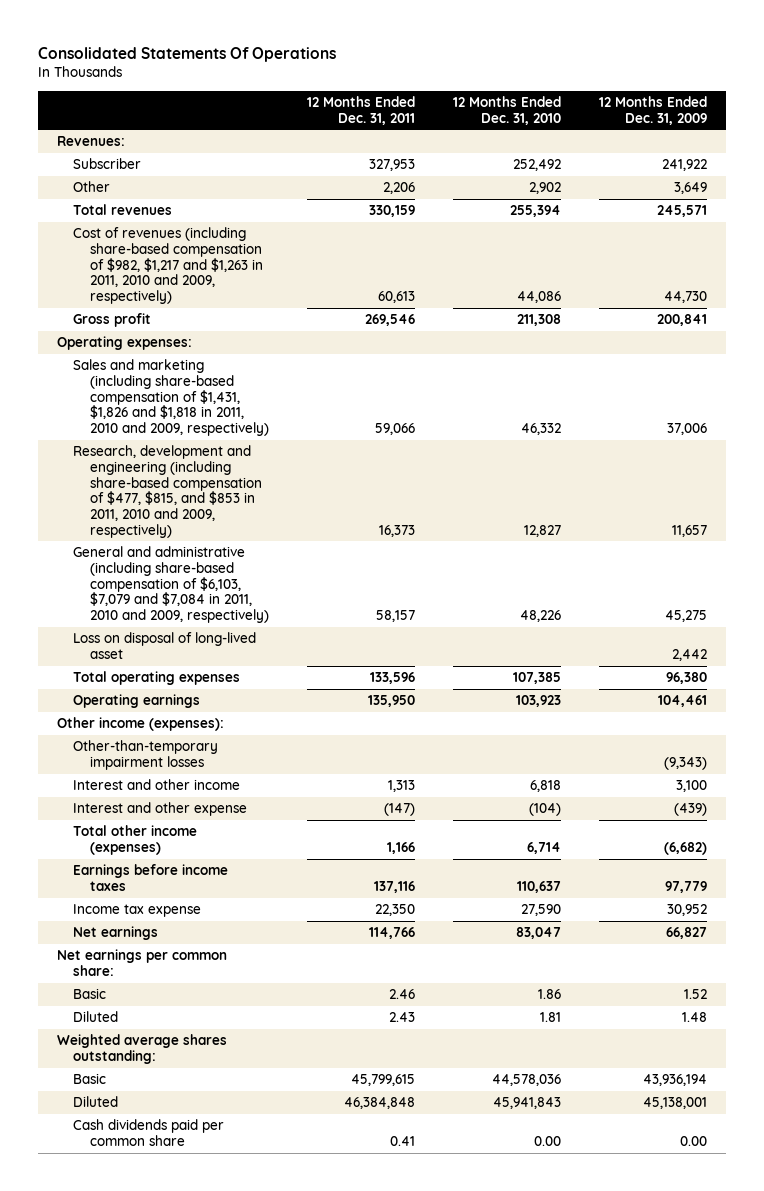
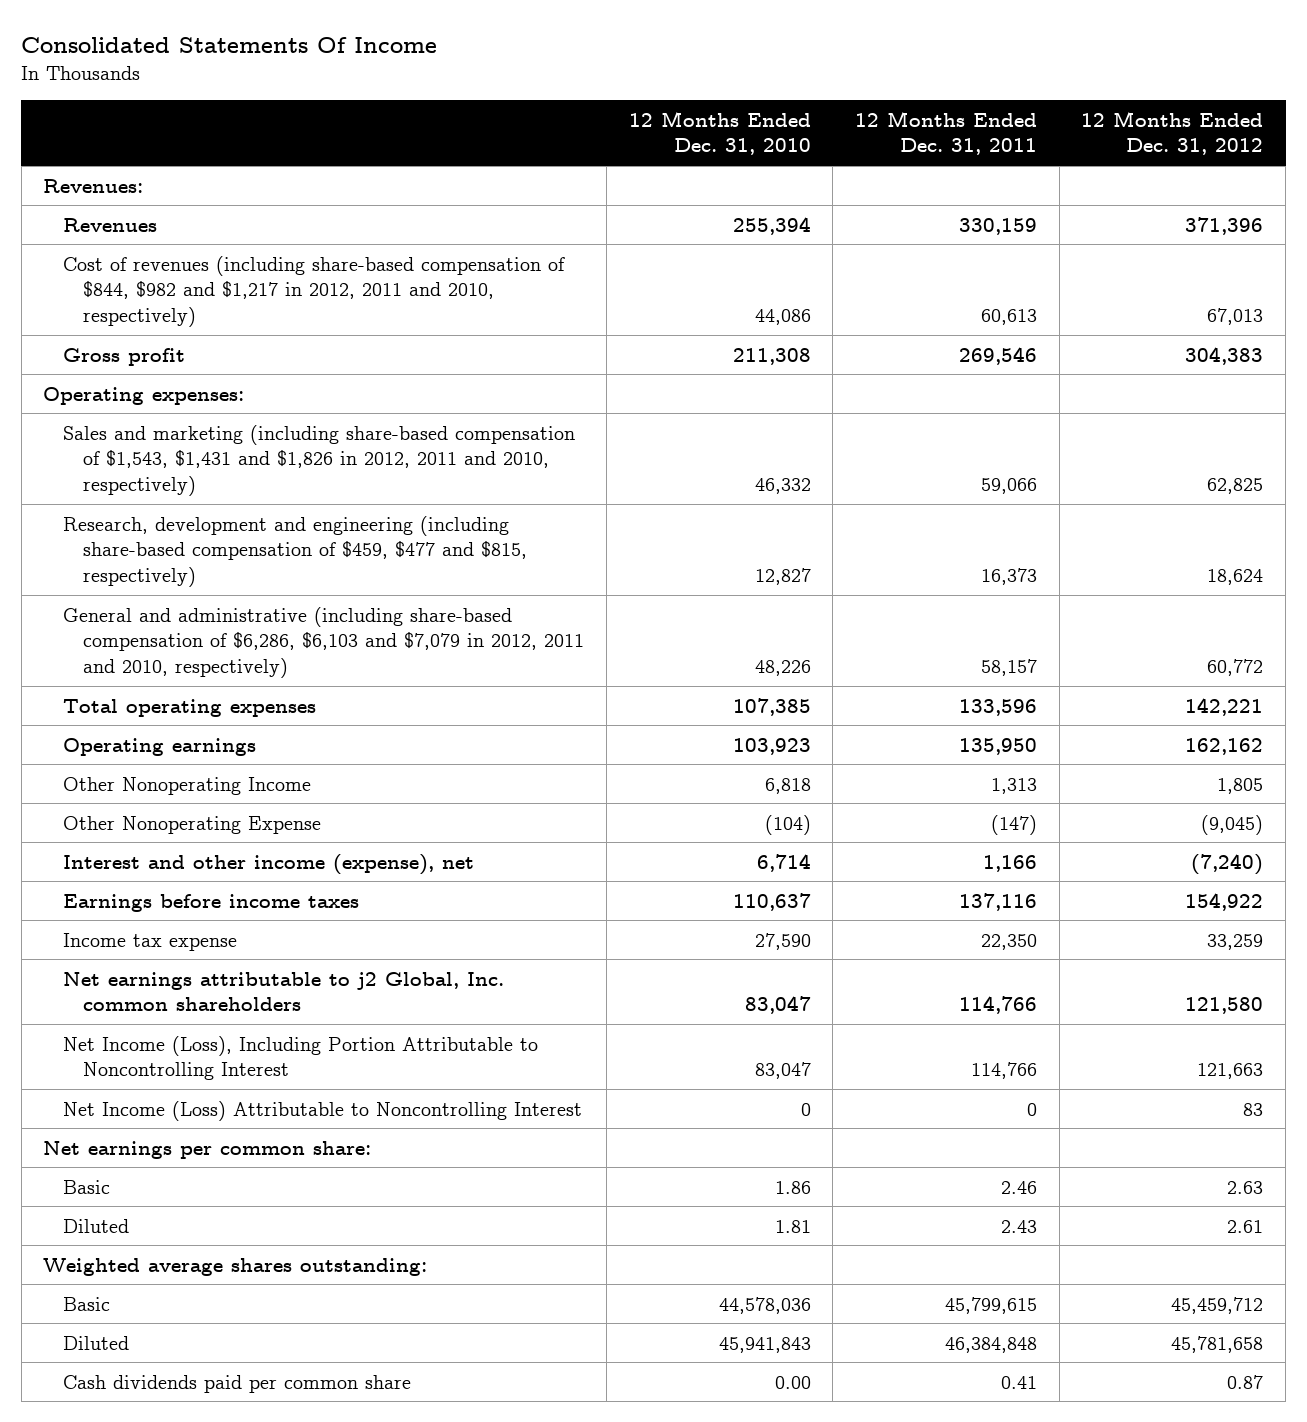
- Consolidated Statements Of Operations
+ Consolidated Statements Of Income
- | 12 Months Ended Dec. 31, 2011 | 12 Months Ended Dec. 31, 2010 | 12 Months Ended Dec. 31, 2009
+ | 12 Months Ended Dec. 31, 2010 | 12 Months Ended Dec. 31, 2011 | 12 Months Ended Dec. 31, 2012
- Subscriber | 327,953 | 252,492 | 241,922
- Other | 2,206 | 2,902 | 3,649
- Total revenues | 330,159 | 255,394 | 245,571
- Cost of revenues (including share-based compensation of $982, $1,217 and $1,263 in 2011, 2010 and 2009, respectively) | 60,613 | 44,086 | 44,730
+ Revenues | 255,394 | 330,159 | 371,396
+ Cost of revenues (including share-based compensation of $844, $982 and $1,217 in 2012, 2011 and 2010, respectively) | 44,086 | 60,613 | 67,013
- Sales and marketing (including share-based compensation of $1,431, $1,826 and $1,818 in 2011, 2010 and 2009, respectively) | 59,066 | 46,332 | 37,006
- Research, development and engineering (including share-based compensation of $477, $815, and $853 in 2011, 2010 and 2009, respectively) | 16,373 | 12,827 | 11,657
- General and administrative (including share-based compensation of $6,103, $7,079 and $7,084 in 2011, 2010 and 2009, respectively) | 58,157 | 48,226 | 45,275
- Loss on disposal of long-lived asset | | | 2,442
+ Sales and marketing (including share-based compensation of $1,543, $1,431 and $1,826 in 2012, 2011 and 2010, respectively) | 46,332 | 59,066 | 62,825
+ Research, development and engineering (including share-based compensation of $459, $477 and $815, respectively) | 12,827 | 16,373 | 18,624
+ General and administrative (including share-based compensation of $6,286, $6,103 and $7,079 in 2012, 2011 and 2010, respectively) | 48,226 | 58,157 | 60,772
- Other income (expenses):
- Other-than-temporary impairment losses | | | (9,343)
- Interest and other income | 1,313 | 6,818 | 3,100
- Interest and other expense | (147) | (104) | (439)
- Total other income (expenses) | 1,166 | 6,714 | (6,682)
+ Other Nonoperating Income | 6,818 | 1,313 | 1,805
+ Other Nonoperating Expense | (104) | (147) | (9,045)
+ Interest and other income (expense), net | 6,714 | 1,166 | (7,240)
- Net earnings | 114,766 | 83,047 | 66,827
+ Net earnings attributable to j2 Global, Inc. common shareholders | 83,047 | 114,766 | 121,580
+ Net Income (Loss), Including Portion Attributable to Noncontrolling Interest | 83,047 | 114,766 | 121,663
+ Net Income (Loss) Attributable to Noncontrolling Interest | 0 | 0 | 83

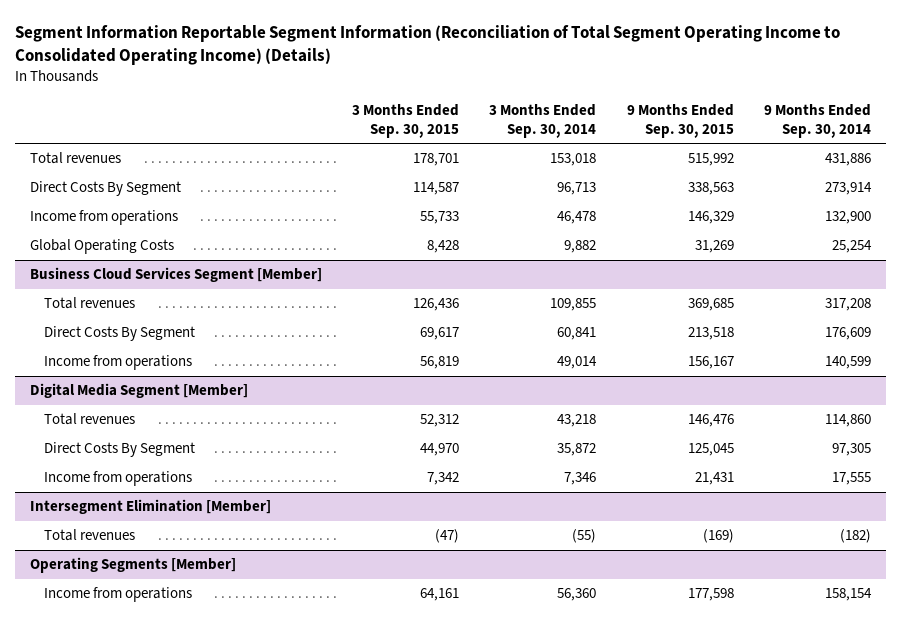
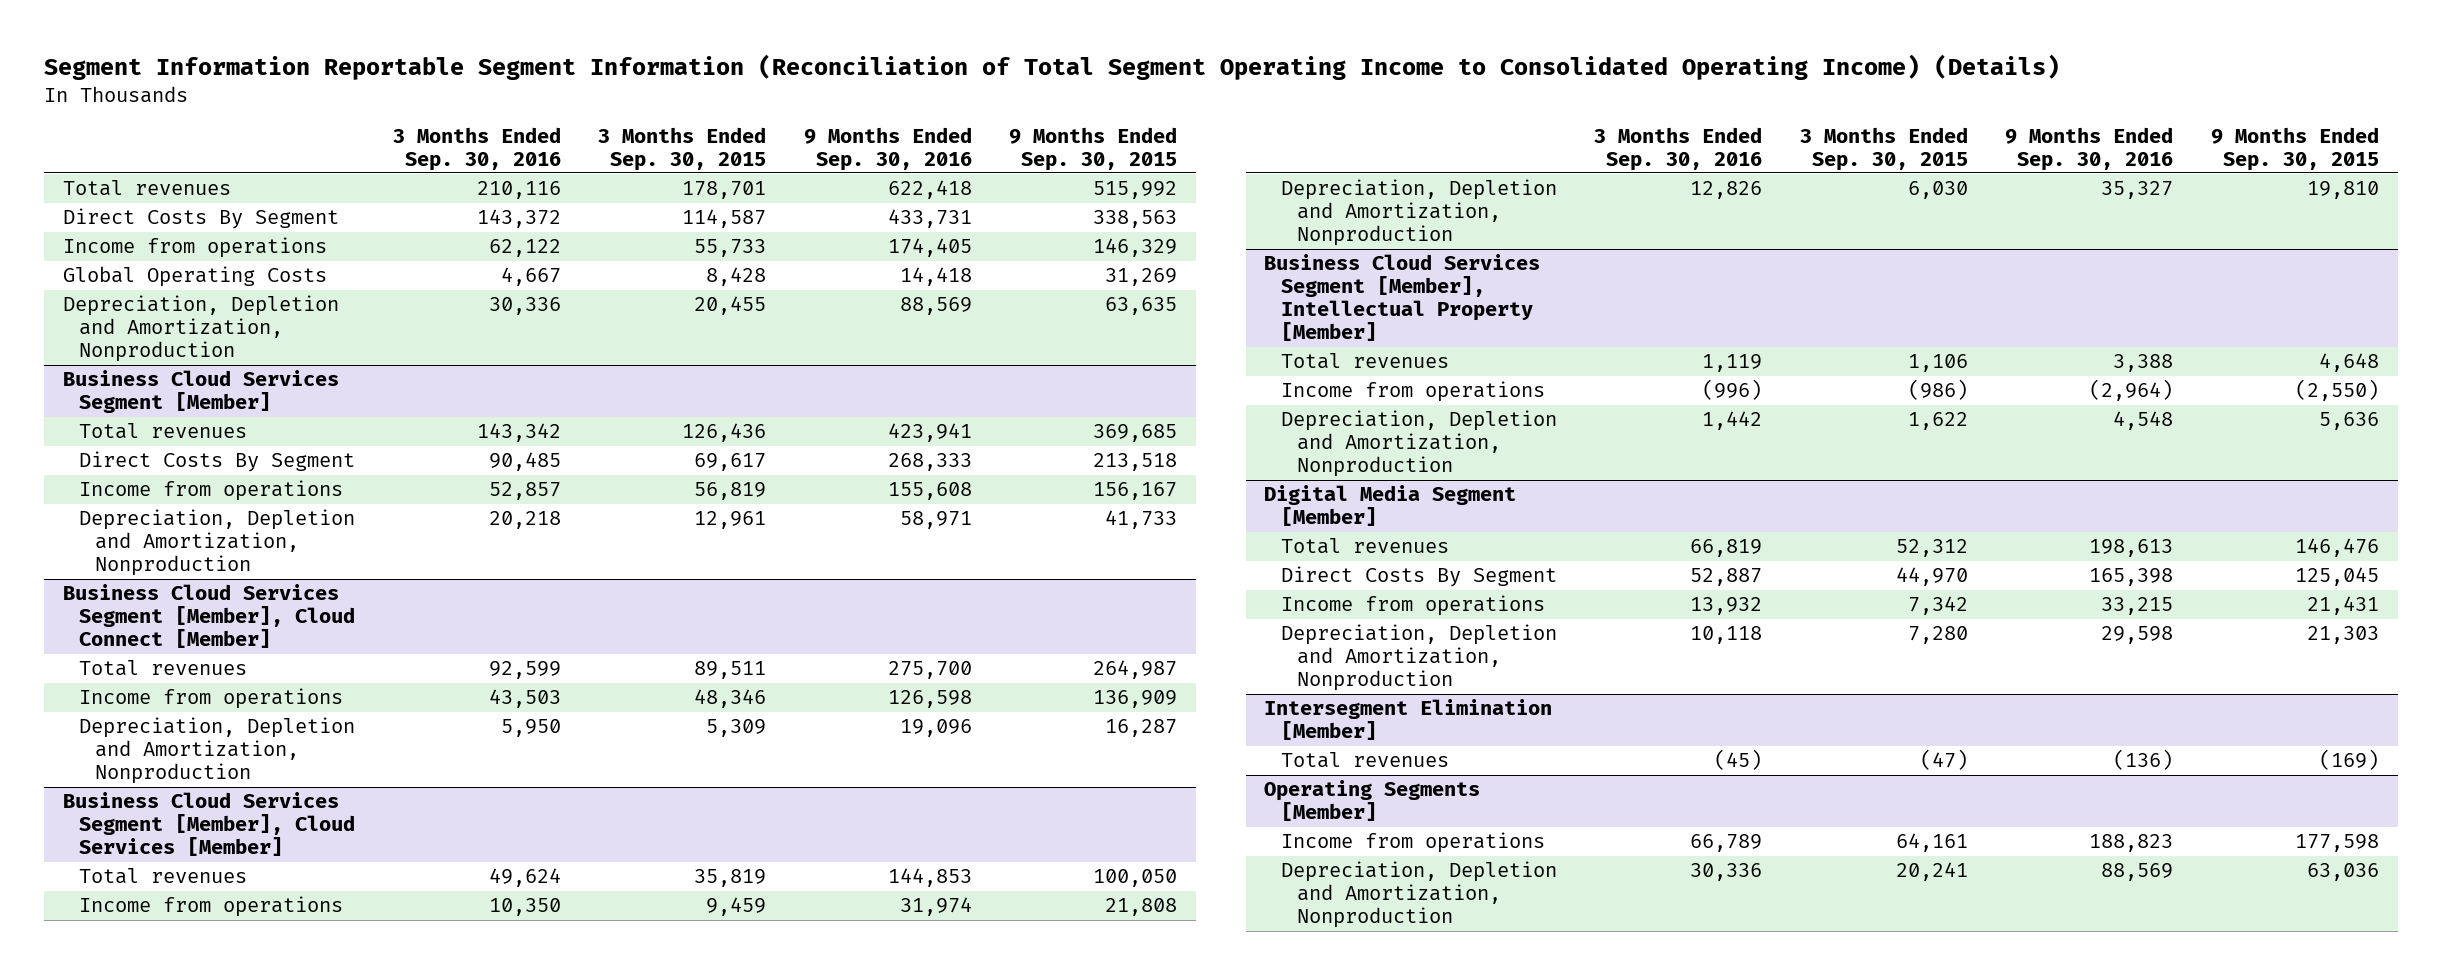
- | 3 Months Ended Sep. 30, 2015 | 3 Months Ended Sep. 30, 2014 | 9 Months Ended Sep. 30, 2015 | 9 Months Ended Sep. 30, 2014
+ | 3 Months Ended Sep. 30, 2016 | 3 Months Ended Sep. 30, 2015 | 9 Months Ended Sep. 30, 2016 | 9 Months Ended Sep. 30, 2015
+ Depreciation, Depletion and Amortization, Nonproduction | 30,336 | 20,455 | 88,569 | 63,635
@ Business Cloud Services Segment [Member]
+ Depreciation, Depletion and Amortization, Nonproduction | 20,218 | 12,961 | 58,971 | 41,733
+ Business Cloud Services Segment [Member], Cloud Connect [Member]
+ Total revenues | 92,599 | 89,511 | 275,700 | 264,987
+ Income from operations | 43,503 | 48,346 | 126,598 | 136,909
+ Depreciation, Depletion and Amortization, Nonproduction | 5,950 | 5,309 | 19,096 | 16,287
+ Business Cloud Services Segment [Member], Cloud Services [Member]
+ Total revenues | 49,624 | 35,819 | 144,853 | 100,050
+ Income from operations | 10,350 | 9,459 | 31,974 | 21,808
+ Depreciation, Depletion and Amortization, Nonproduction | 12,826 | 6,030 | 35,327 | 19,810
+ Business Cloud Services Segment [Member], Intellectual Property [Member]
+ Total revenues | 1,119 | 1,106 | 3,388 | 4,648
+ Income from operations | (996) | (986) | (2,964) | (2,550)
+ Depreciation, Depletion and Amortization, Nonproduction | 1,442 | 1,622 | 4,548 | 5,636
@ Digital Media Segment [Member]
+ Depreciation, Depletion and Amortization, Nonproduction | 10,118 | 7,280 | 29,598 | 21,303
@ Operating Segments [Member]
+ Depreciation, Depletion and Amortization, Nonproduction | 30,336 | 20,241 | 88,569 | 63,036

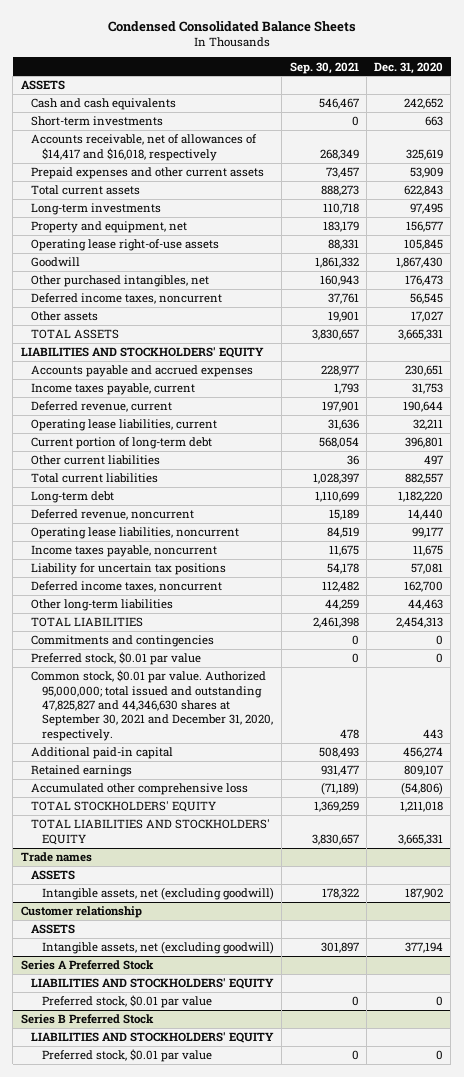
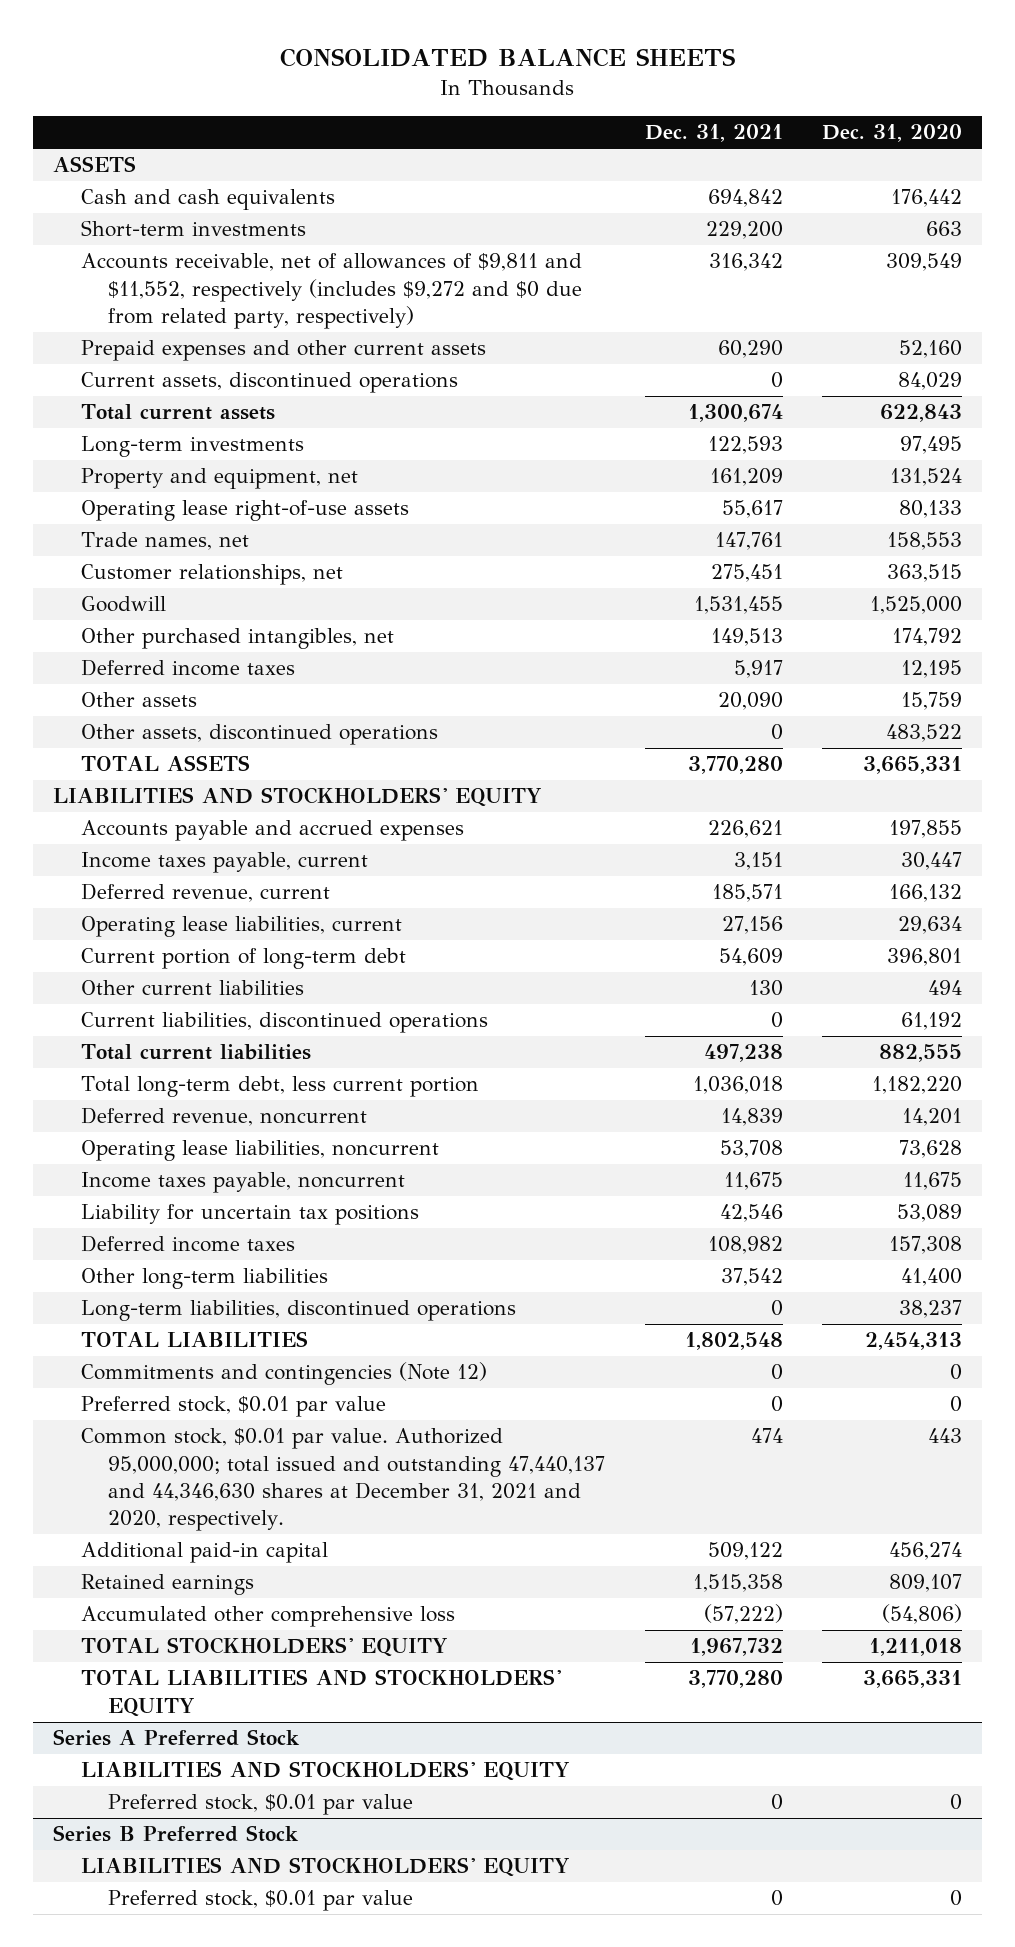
- Condensed Consolidated Balance Sheets
+ CONSOLIDATED BALANCE SHEETS
- | Sep. 30, 2021 | Dec. 31, 2020
+ | Dec. 31, 2021 | Dec. 31, 2020
- Cash and cash equivalents | 546,467 | 242,652
+ Cash and cash equivalents | 694,842 | 176,442
- Accounts receivable, net of allowances of $14,417 and $16,018, respectively | 268,349 | 325,619
- Prepaid expenses and other current assets | 73,457 | 53,909
+ Accounts receivable, net of allowances of $9,811 and $11,552, respectively (includes $9,272 and $0 due from related party, respectively) | 316,342 | 309,549
+ Prepaid expenses and other current assets | 60,290 | 52,160
+ Current assets, discontinued operations | 0 | 84,029
- Property and equipment, net | 183,179 | 156,577
- Operating lease right-of-use assets | 88,331 | 105,845
- Goodwill | 1,861,332 | 1,867,430
- Other purchased intangibles, net | 160,943 | 176,473
- Deferred income taxes, noncurrent | 37,761 | 56,545
- Other assets | 19,901 | 17,027
+ Property and equipment, net | 161,209 | 131,524
+ Operating lease right-of-use assets | 55,617 | 80,133
+ Trade names, net | 147,761 | 158,553
+ Customer relationships, net | 275,451 | 363,515
+ Goodwill | 1,531,455 | 1,525,000
+ Other purchased intangibles, net | 149,513 | 174,792
+ Deferred income taxes | 5,917 | 12,195
+ Other assets | 20,090 | 15,759
+ Other assets, discontinued operations | 0 | 483,522
- Accounts payable and accrued expenses | 228,977 | 230,651
- Income taxes payable, current | 1,793 | 31,753
- Deferred revenue, current | 197,901 | 190,644
- Operating lease liabilities, current | 31,636 | 32,211
+ Accounts payable and accrued expenses | 226,621 | 197,855
+ Income taxes payable, current | 3,151 | 30,447
+ Deferred revenue, current | 185,571 | 166,132
+ Operating lease liabilities, current | 27,156 | 29,634
- Other current liabilities | 36 | 497
- Total current liabilities | 1,028,397 | 882,557
- Long-term debt | 1,110,699 | 1,182,220
- Deferred revenue, noncurrent | 15,189 | 14,440
- Operating lease liabilities, noncurrent | 84,519 | 99,177
+ Other current liabilities | 130 | 494
+ Current liabilities, discontinued operations | 0 | 61,192
+ Total current liabilities | 497,238 | 882,555
+ Total long-term debt, less current portion | 1,036,018 | 1,182,220
+ Deferred revenue, noncurrent | 14,839 | 14,201
+ Operating lease liabilities, noncurrent | 53,708 | 73,628
- Liability for uncertain tax positions | 54,178 | 57,081
- Deferred income taxes, noncurrent | 112,482 | 162,700
- Other long-term liabilities | 44,259 | 44,463
+ Liability for uncertain tax positions | 42,546 | 53,089
+ Deferred income taxes | 108,982 | 157,308
+ Other long-term liabilities | 37,542 | 41,400
+ Long-term liabilities, discontinued operations | 0 | 38,237
- Commitments and contingencies | 0 | 0
+ Commitments and contingencies (Note 12) | 0 | 0
- Common stock, $0.01 par value. Authorized 95,000,000; total issued and outstanding 47,825,827 and 44,346,630 shares at September 30, 2021 and December 31, 2020, respectively. | 478 | 443
+ Common stock, $0.01 par value. Authorized 95,000,000; total issued and outstanding 47,440,137 and 44,346,630 shares at December 31, 2021 and 2020, respectively. | 474 | 443
- Trade names
- ASSETS
- Intangible assets, net (excluding goodwill) | 178,322 | 187,902
- Customer relationship
- ASSETS
- Intangible assets, net (excluding goodwill) | 301,897 | 377,194

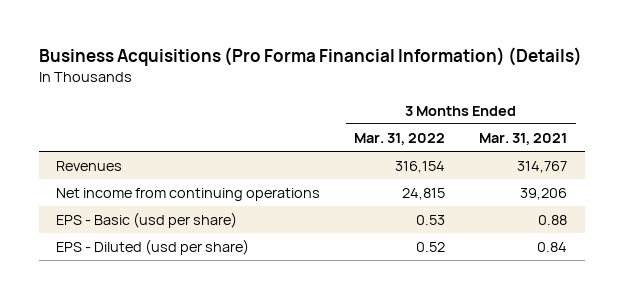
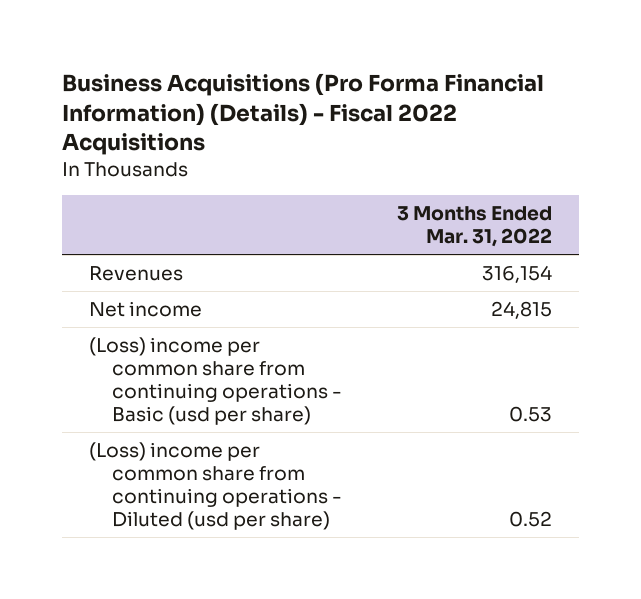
- Business Acquisitions (Pro Forma Financial Information) (Details)
+ Business Acquisitions (Pro Forma Financial Information) (Details) - Fiscal 2022 Acquisitions
- | 3 Months Ended Mar. 31, 2022 | 3 Months Ended Mar. 31, 2021
+ | 3 Months Ended Mar. 31, 2022
- Net income from continuing operations | 24,815 | 39,206
- EPS - Basic (usd per share) | 0.53 | 0.88
- EPS - Diluted (usd per share) | 0.52 | 0.84
+ Net income | 24,815
+ (Loss) income per common share from continuing operations - Basic (usd per share) | 0.53
+ (Loss) income per common share from continuing operations - Diluted (usd per share) | 0.52

